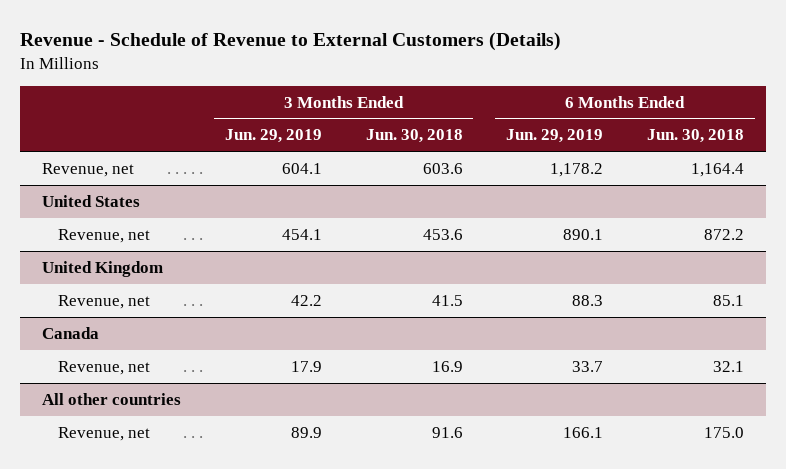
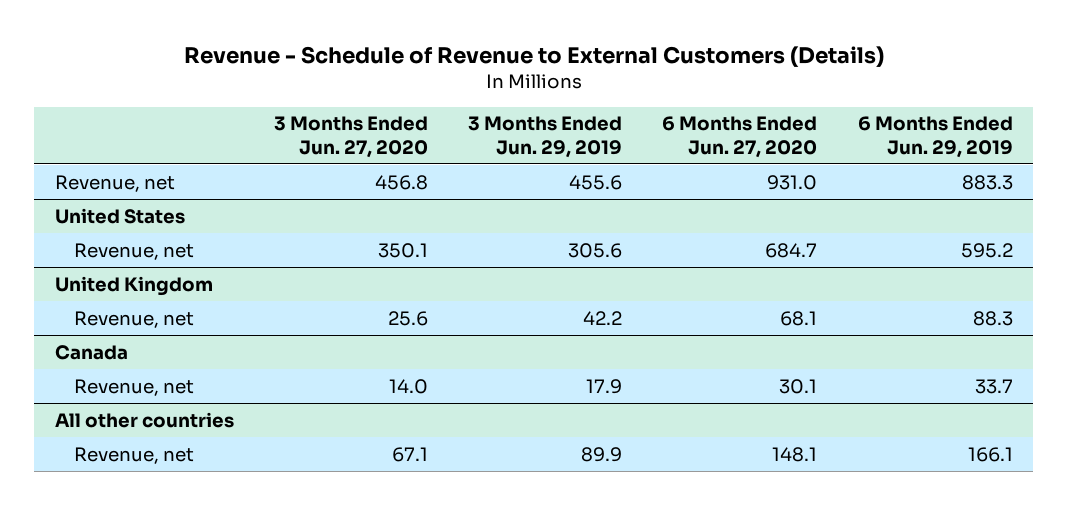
- | 3 Months Ended Jun. 29, 2019 | 3 Months Ended Jun. 30, 2018 | 6 Months Ended Jun. 29, 2019 | 6 Months Ended Jun. 30, 2018
+ | 3 Months Ended Jun. 27, 2020 | 3 Months Ended Jun. 29, 2019 | 6 Months Ended Jun. 27, 2020 | 6 Months Ended Jun. 29, 2019
- Revenue, net | 604.1 | 603.6 | 1,178.2 | 1,164.4
+ Revenue, net | 456.8 | 455.6 | 931.0 | 883.3
@ United States
- Revenue, net | 454.1 | 453.6 | 890.1 | 872.2
+ Revenue, net | 350.1 | 305.6 | 684.7 | 595.2

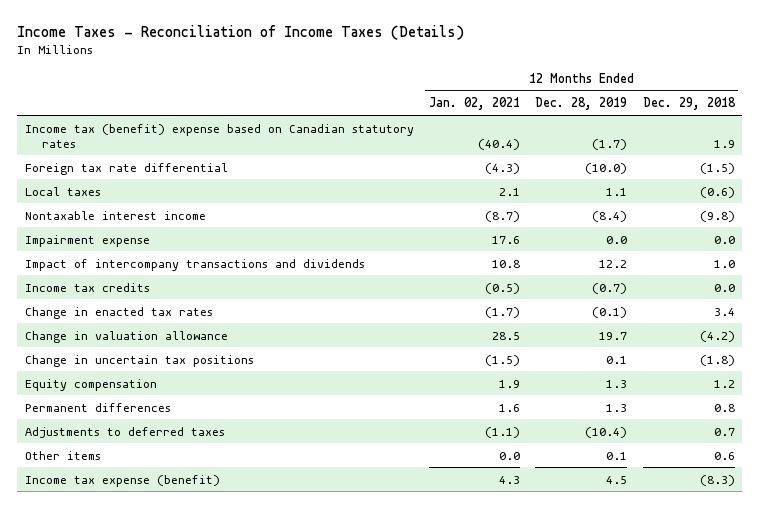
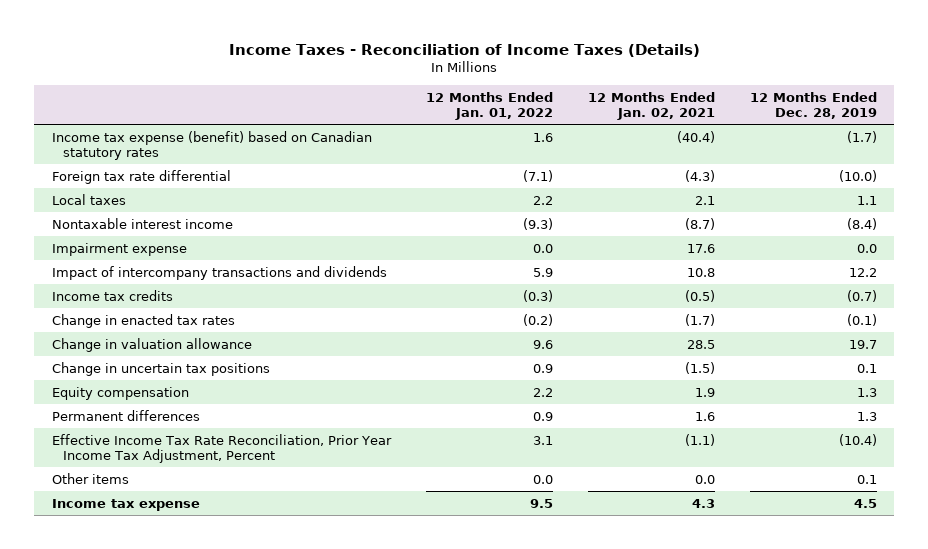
- | 12 Months Ended Jan. 02, 2021 | 12 Months Ended Dec. 28, 2019 | 12 Months Ended Dec. 29, 2018
+ | 12 Months Ended Jan. 01, 2022 | 12 Months Ended Jan. 02, 2021 | 12 Months Ended Dec. 28, 2019
- Income tax (benefit) expense based on Canadian statutory rates | (40.4) | (1.7) | 1.9
+ Income tax expense (benefit) based on Canadian statutory rates | 1.6 | (40.4) | (1.7)
- Adjustments to deferred taxes | (1.1) | (10.4) | 0.7
+ Effective Income Tax Rate Reconciliation, Prior Year Income Tax Adjustment, Percent | 3.1 | (1.1) | (10.4)
- Income tax expense (benefit) | 4.3 | 4.5 | (8.3)
+ Income tax expense | 9.5 | 4.3 | 4.5

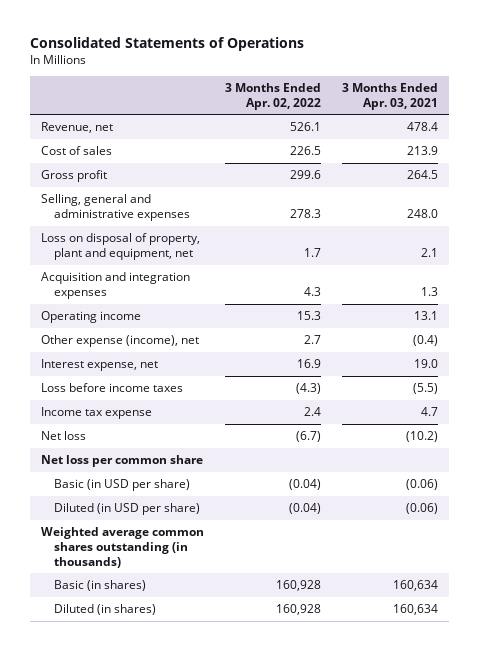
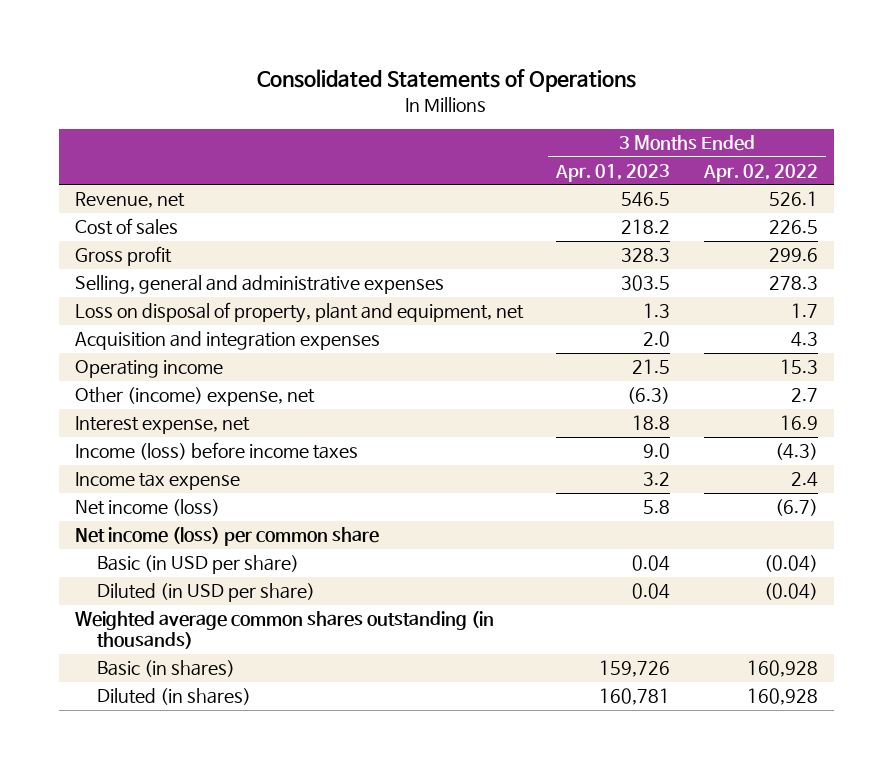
- | 3 Months Ended Apr. 02, 2022 | 3 Months Ended Apr. 03, 2021
+ | 3 Months Ended Apr. 01, 2023 | 3 Months Ended Apr. 02, 2022
- Other expense (income), net | 2.7 | (0.4)
+ Other (income) expense, net | (6.3) | 2.7
- Loss before income taxes | (4.3) | (5.5)
+ Income (loss) before income taxes | 9.0 | (4.3)
- Net loss | (6.7) | (10.2)
- Net loss per common share
+ Net income (loss) | 5.8 | (6.7)
+ Net income (loss) per common share

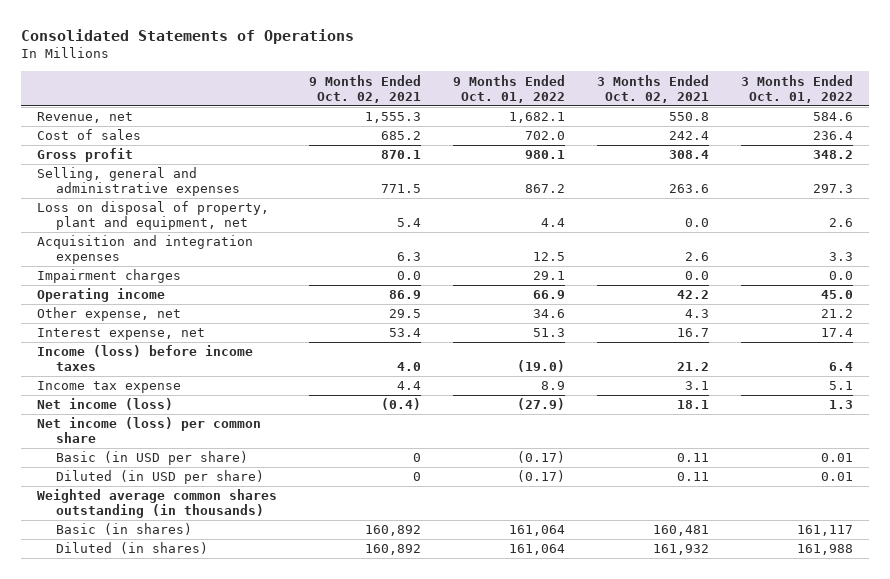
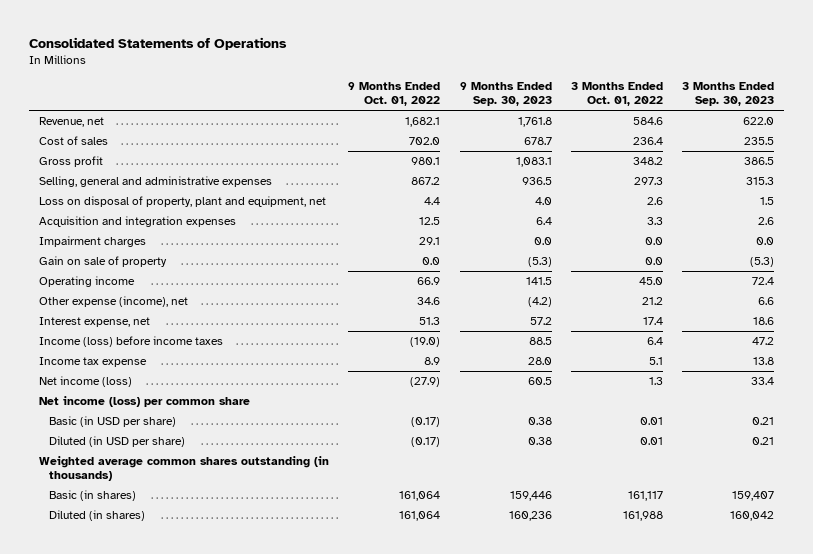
- | 9 Months Ended Oct. 02, 2021 | 9 Months Ended Oct. 01, 2022 | 3 Months Ended Oct. 02, 2021 | 3 Months Ended Oct. 01, 2022
+ | 9 Months Ended Oct. 01, 2022 | 9 Months Ended Sep. 30, 2023 | 3 Months Ended Oct. 01, 2022 | 3 Months Ended Sep. 30, 2023
+ Gain on sale of property | 0.0 | (5.3) | 0.0 | (5.3)
- Other expense, net | 29.5 | 34.6 | 4.3 | 21.2
+ Other expense (income), net | 34.6 | (4.2) | 21.2 | 6.6

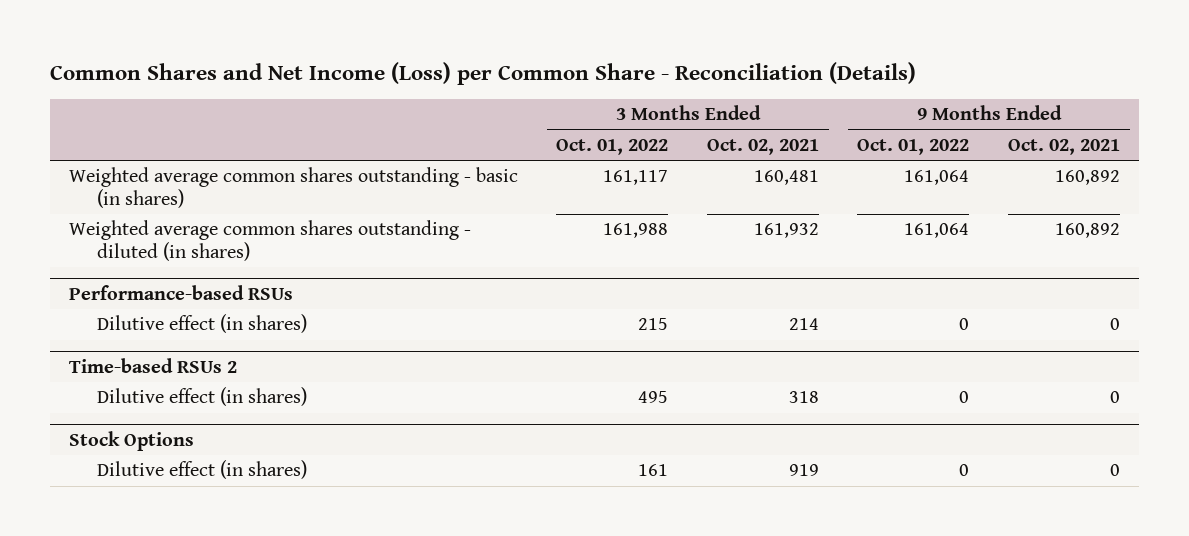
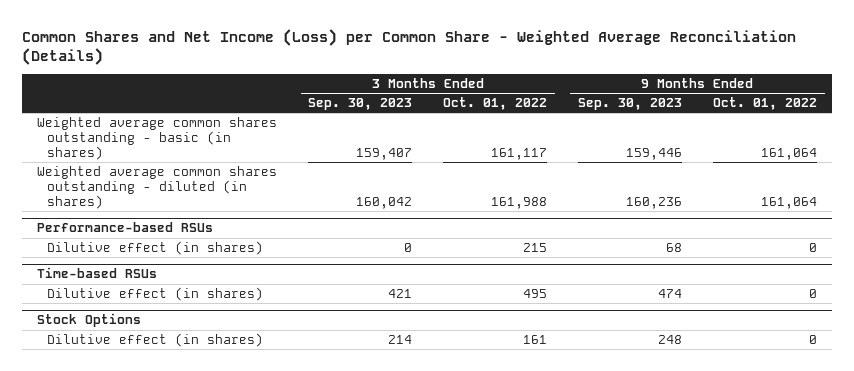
- Common Shares and Net Income (Loss) per Common Share - Reconciliation (Details)
+ Common Shares and Net Income (Loss) per Common Share - Weighted Average Reconciliation (Details)
- | 3 Months Ended Oct. 01, 2022 | 3 Months Ended Oct. 02, 2021 | 9 Months Ended Oct. 01, 2022 | 9 Months Ended Oct. 02, 2021
+ | 3 Months Ended Sep. 30, 2023 | 3 Months Ended Oct. 01, 2022 | 9 Months Ended Sep. 30, 2023 | 9 Months Ended Oct. 01, 2022
- Time-based RSUs 2
+ Time-based RSUs

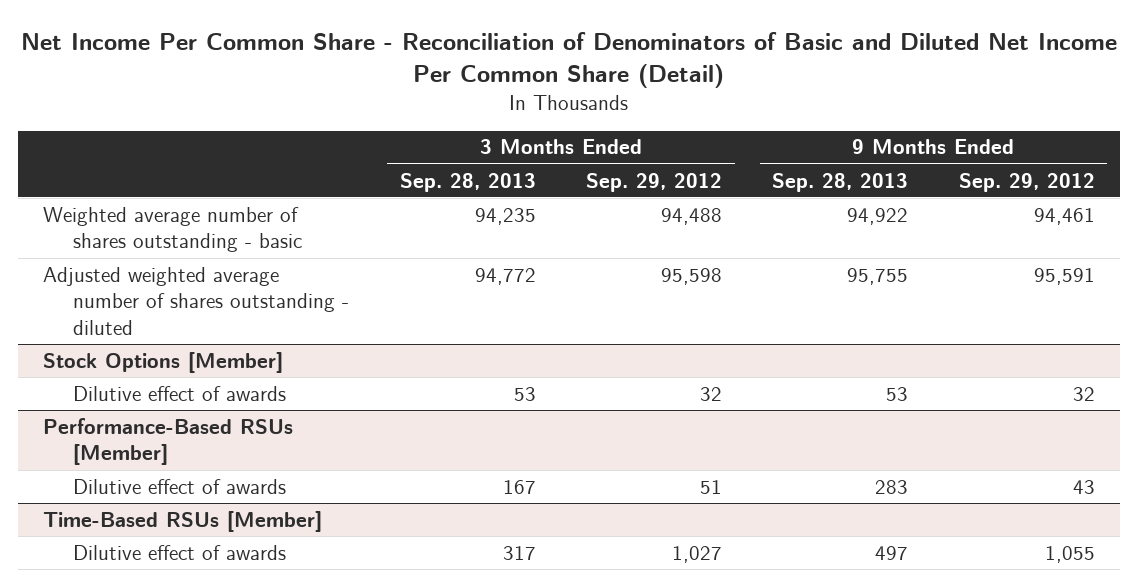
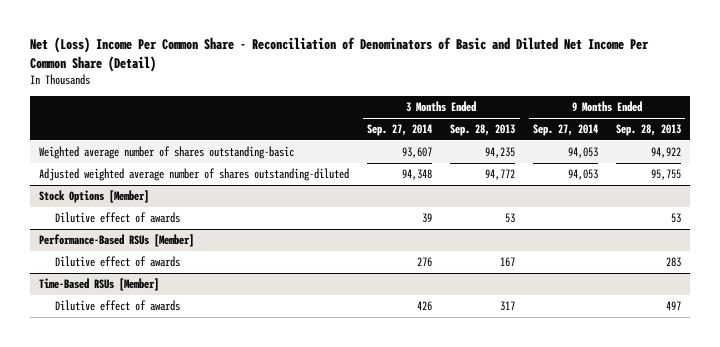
- Net Income Per Common Share - Reconciliation of Denominators of Basic and Diluted Net Income Per Common Share (Detail)
+ Net (Loss) Income Per Common Share - Reconciliation of Denominators of Basic and Diluted Net Income Per Common Share (Detail)
- | 3 Months Ended Sep. 28, 2013 | 3 Months Ended Sep. 29, 2012 | 9 Months Ended Sep. 28, 2013 | 9 Months Ended Sep. 29, 2012
+ | 3 Months Ended Sep. 27, 2014 | 3 Months Ended Sep. 28, 2013 | 9 Months Ended Sep. 27, 2014 | 9 Months Ended Sep. 28, 2013
- Weighted average number of shares outstanding - basic | 94,235 | 94,488 | 94,922 | 94,461
- Adjusted weighted average number of shares outstanding - diluted | 94,772 | 95,598 | 95,755 | 95,591
+ Weighted average number of shares outstanding-basic | 93,607 | 94,235 | 94,053 | 94,922
+ Adjusted weighted average number of shares outstanding-diluted | 94,348 | 94,772 | 94,053 | 95,755

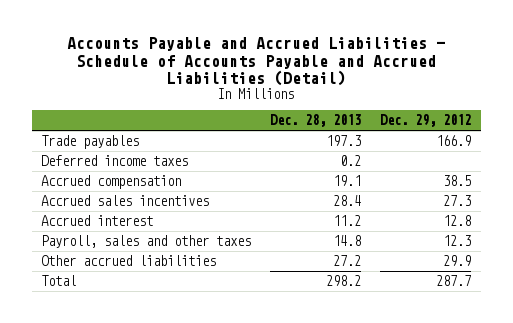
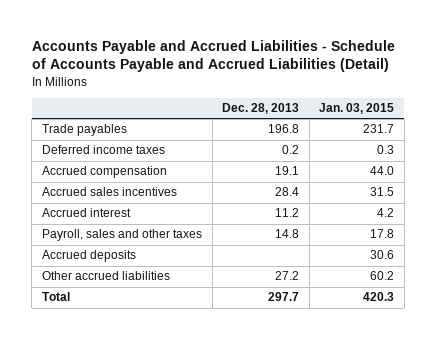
- | Dec. 28, 2013 | Dec. 29, 2012
+ | Dec. 28, 2013 | Jan. 03, 2015
- Trade payables | 197.3 | 166.9
+ Trade payables | 196.8 | 231.7
+ Accrued deposits | | 30.6
- Total | 298.2 | 287.7
+ Total | 297.7 | 420.3

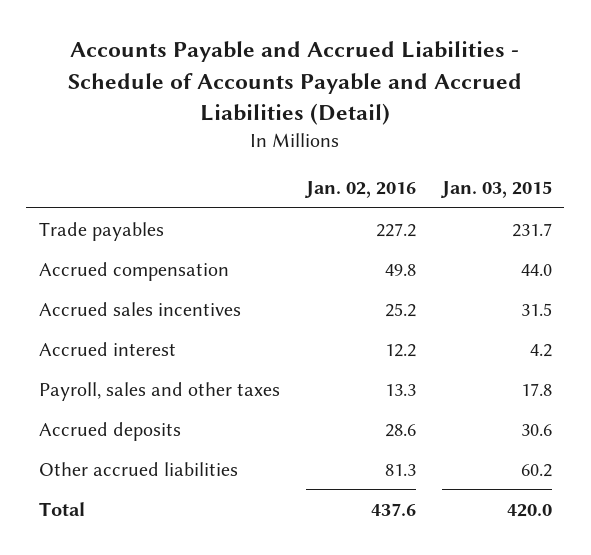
- | Dec. 28, 2013 | Jan. 03, 2015
+ | Jan. 02, 2016 | Jan. 03, 2015
- Deferred income taxes | 0.2 | 0.3
- Total | 297.7 | 420.3
+ Total | 437.6 | 420.0

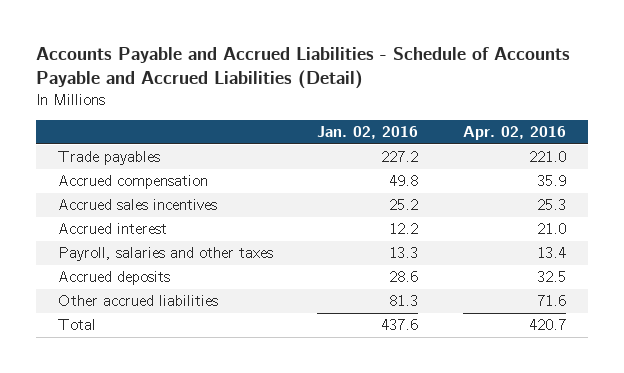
- | Jan. 02, 2016 | Jan. 03, 2015
+ | Jan. 02, 2016 | Apr. 02, 2016
- Payroll, sales and other taxes | 13.3 | 17.8
+ Payroll, salaries and other taxes | 13.3 | 13.4

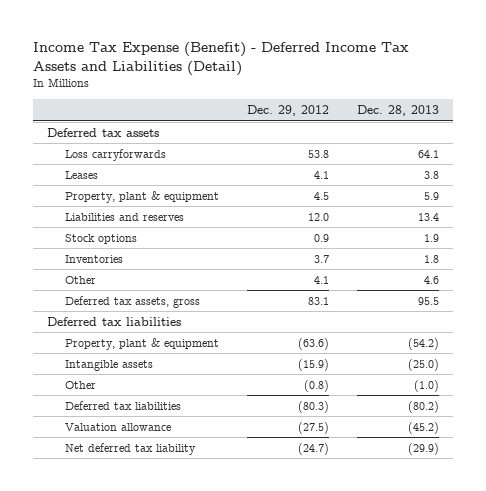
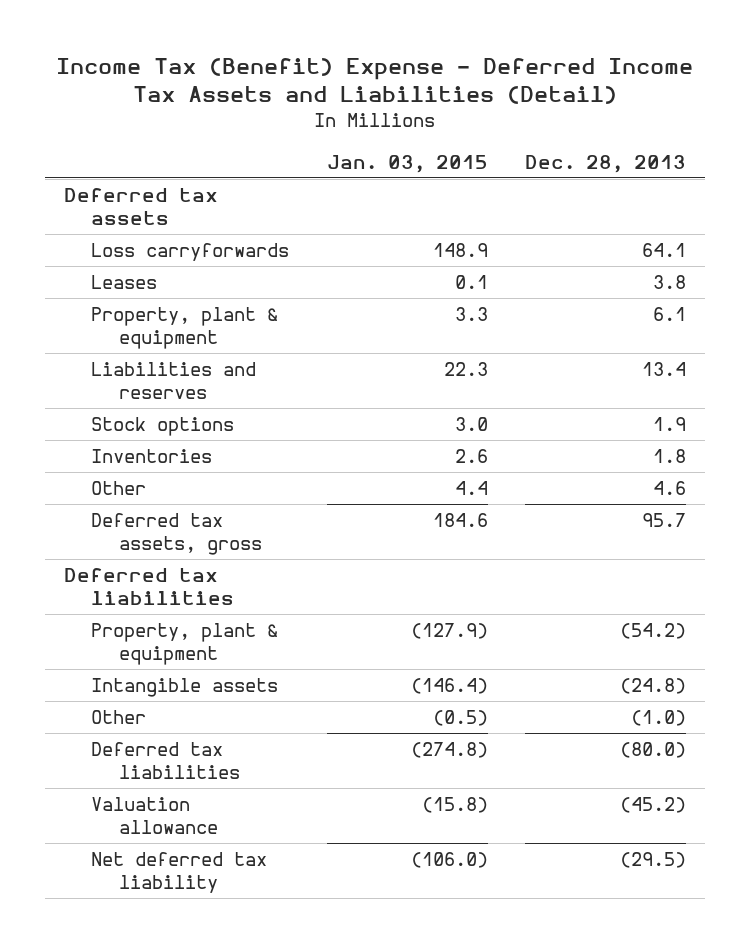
- Income Tax Expense (Benefit) - Deferred Income Tax Assets and Liabilities (Detail)
+ Income Tax (Benefit) Expense - Deferred Income Tax Assets and Liabilities (Detail)
- | Dec. 29, 2012 | Dec. 28, 2013
+ | Jan. 03, 2015 | Dec. 28, 2013
- Property, plant & equipment | 4.5 | 5.9
+ Property, plant & equipment | 3.3 | 6.1
- Deferred tax assets, gross | 83.1 | 95.5
+ Deferred tax assets, gross | 184.6 | 95.7
- Intangible assets | (15.9) | (25.0)
+ Intangible assets | (146.4) | (24.8)
- Deferred tax liabilities | (80.3) | (80.2)
+ Deferred tax liabilities | (274.8) | (80.0)
- Net deferred tax liability | (24.7) | (29.9)
+ Net deferred tax liability | (106.0) | (29.5)

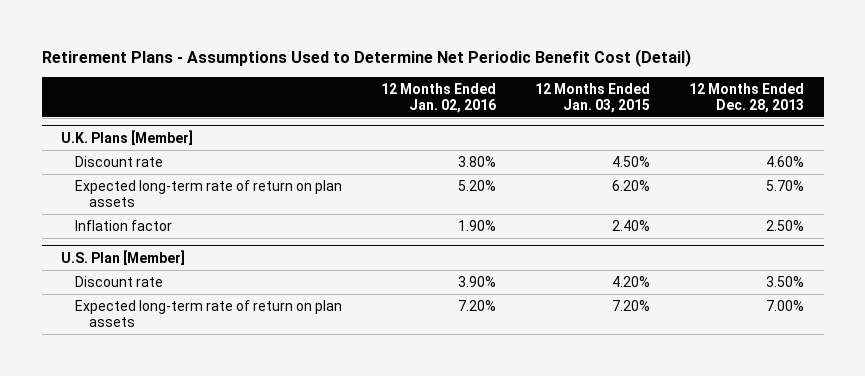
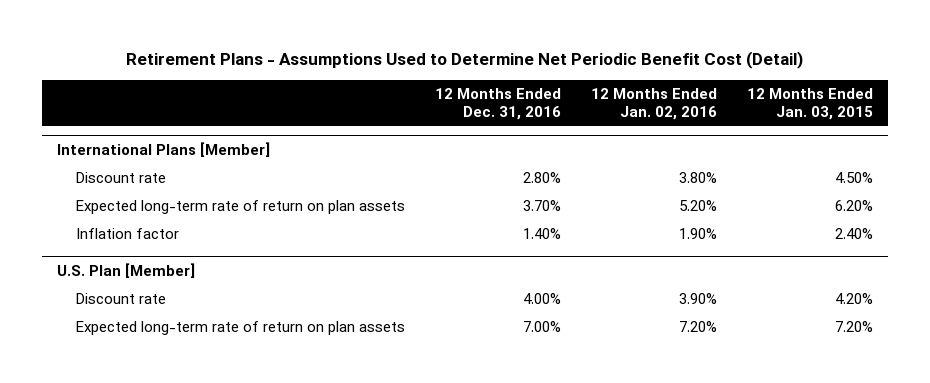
- | 12 Months Ended Jan. 02, 2016 | 12 Months Ended Jan. 03, 2015 | 12 Months Ended Dec. 28, 2013
+ | 12 Months Ended Dec. 31, 2016 | 12 Months Ended Jan. 02, 2016 | 12 Months Ended Jan. 03, 2015
- U.K. Plans [Member]
+ International Plans [Member]

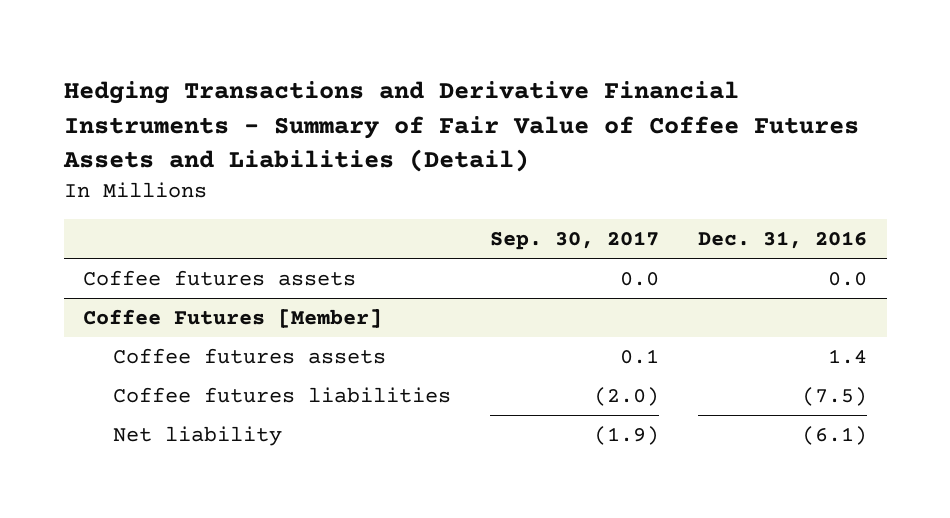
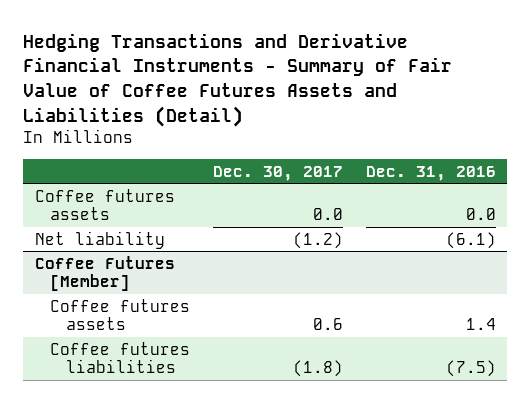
- | Sep. 30, 2017 | Dec. 31, 2016
+ | Dec. 30, 2017 | Dec. 31, 2016
+ Net liability | (1.2) | (6.1)
@ Coffee Futures [Member]
- Net liability | (1.9) | (6.1)

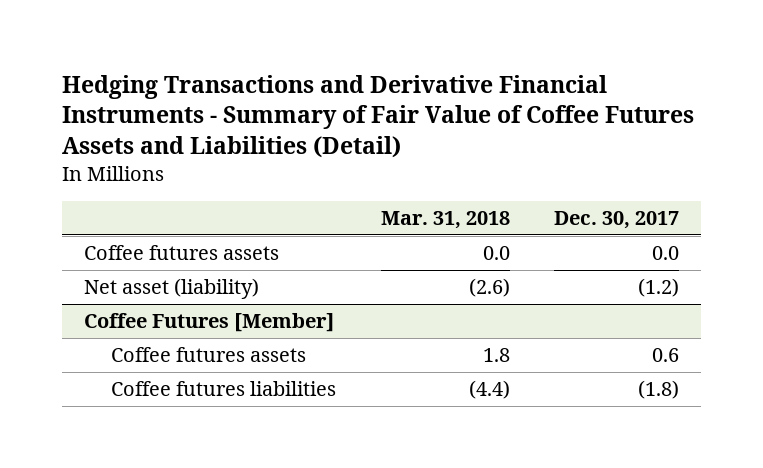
- | Dec. 30, 2017 | Dec. 31, 2016
+ | Mar. 31, 2018 | Dec. 30, 2017
- Net liability | (1.2) | (6.1)
+ Net asset (liability) | (2.6) | (1.2)

